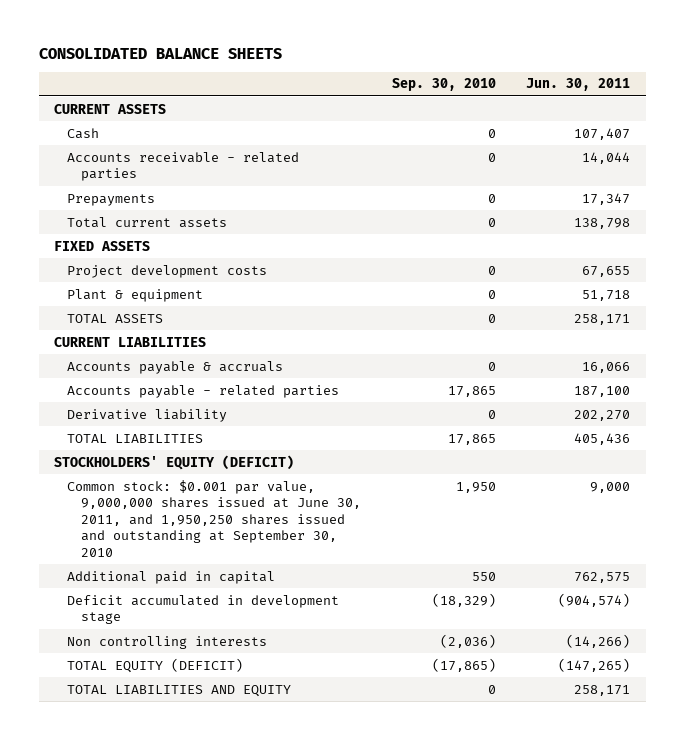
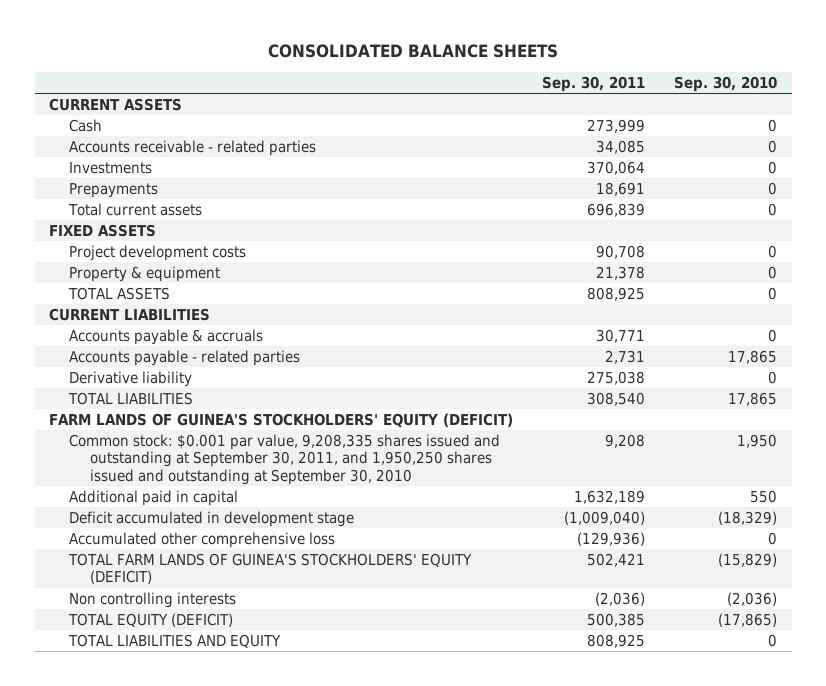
- | Sep. 30, 2010 | Jun. 30, 2011
+ | Sep. 30, 2011 | Sep. 30, 2010
+ Investments | 370,064 | 0
- Plant & equipment | 0 | 51,718
+ Property & equipment | 21,378 | 0
- STOCKHOLDERS' EQUITY (DEFICIT)
- Common stock: $0.001 par value, 9,000,000 shares issued at June 30, 2011, and 1,950,250 shares issued and outstanding at September 30, 2010 | 1,950 | 9,000
+ FARM LANDS OF GUINEA'S STOCKHOLDERS' EQUITY (DEFICIT)
+ Common stock: $0.001 par value, 9,208,335 shares issued and outstanding at September 30, 2011, and 1,950,250 shares issued and outstanding at September 30, 2010 | 9,208 | 1,950
+ Accumulated other comprehensive loss | (129,936) | 0
+ TOTAL FARM LANDS OF GUINEA'S STOCKHOLDERS' EQUITY (DEFICIT) | 502,421 | (15,829)

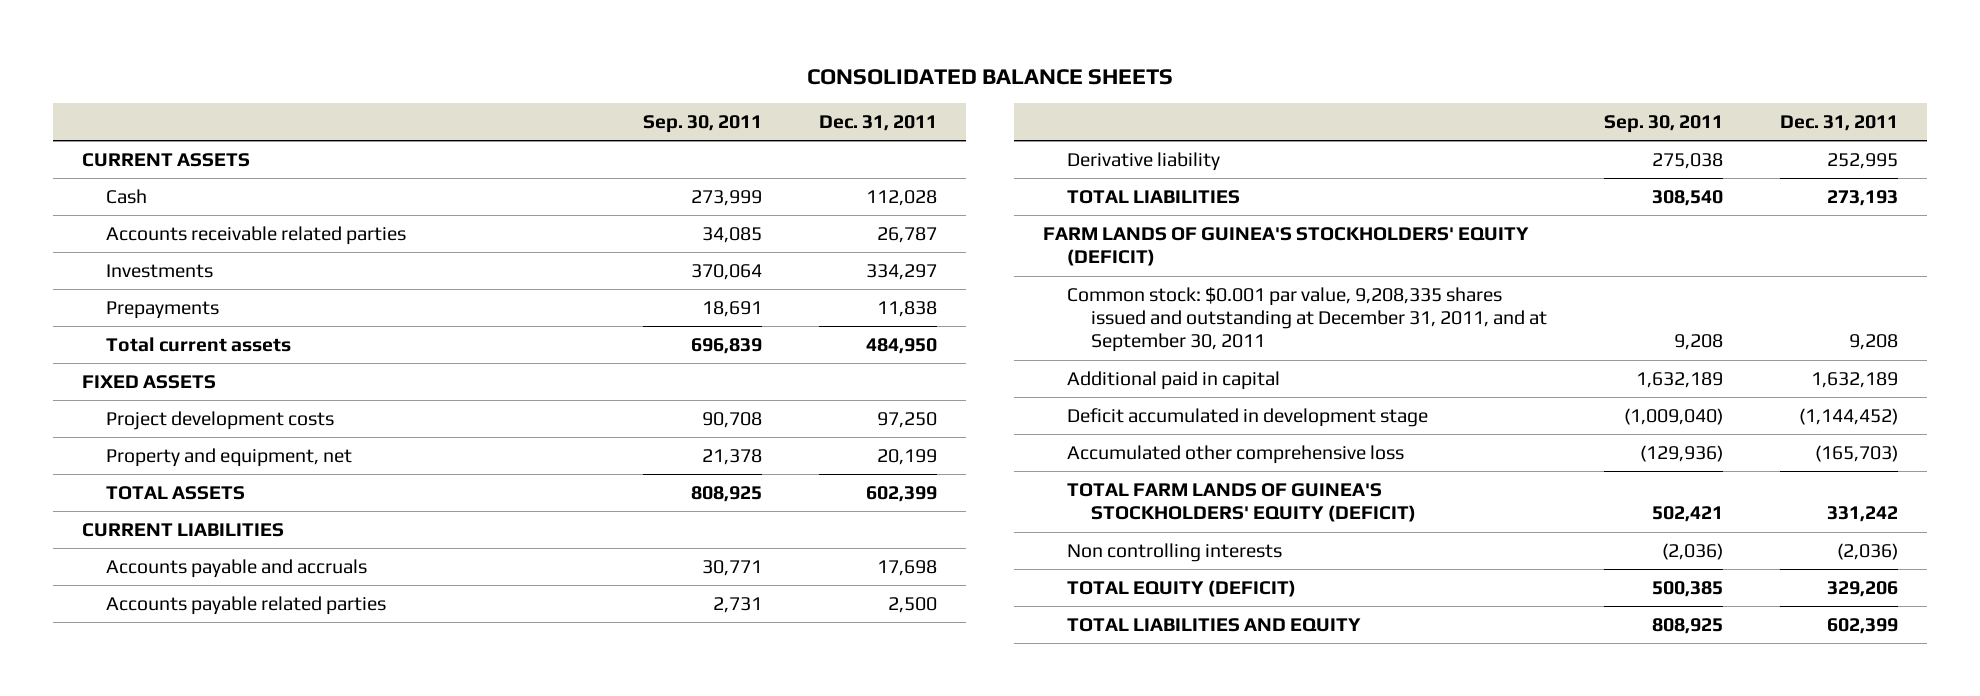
- | Sep. 30, 2011 | Sep. 30, 2010
+ | Sep. 30, 2011 | Dec. 31, 2011
- Accounts receivable - related parties | 34,085 | 0
+ Accounts receivable related parties | 34,085 | 26,787
- Property & equipment | 21,378 | 0
+ Property and equipment, net | 21,378 | 20,199
- Accounts payable & accruals | 30,771 | 0
- Accounts payable - related parties | 2,731 | 17,865
+ Accounts payable and accruals | 30,771 | 17,698
+ Accounts payable related parties | 2,731 | 2,500
- Common stock: $0.001 par value, 9,208,335 shares issued and outstanding at September 30, 2011, and 1,950,250 shares issued and outstanding at September 30, 2010 | 9,208 | 1,950
+ Common stock: $0.001 par value, 9,208,335 shares issued and outstanding at December 31, 2011, and at September 30, 2011 | 9,208 | 9,208

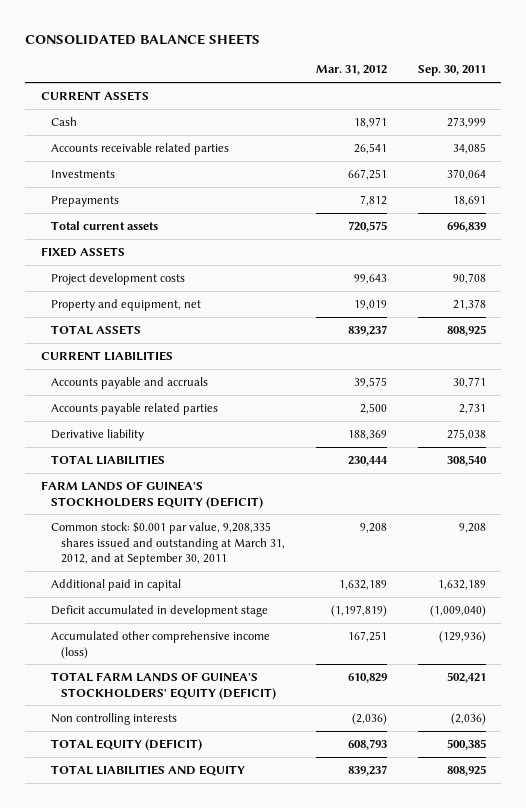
- | Sep. 30, 2011 | Dec. 31, 2011
+ | Mar. 31, 2012 | Sep. 30, 2011
- FARM LANDS OF GUINEA'S STOCKHOLDERS' EQUITY (DEFICIT)
- Common stock: $0.001 par value, 9,208,335 shares issued and outstanding at December 31, 2011, and at September 30, 2011 | 9,208 | 9,208
+ FARM LANDS OF GUINEA'S STOCKHOLDERS EQUITY (DEFICIT)
+ Common stock: $0.001 par value, 9,208,335 shares issued and outstanding at March 31, 2012, and at September 30, 2011 | 9,208 | 9,208
- Accumulated other comprehensive loss | (129,936) | (165,703)
+ Accumulated other comprehensive income (loss) | 167,251 | (129,936)

